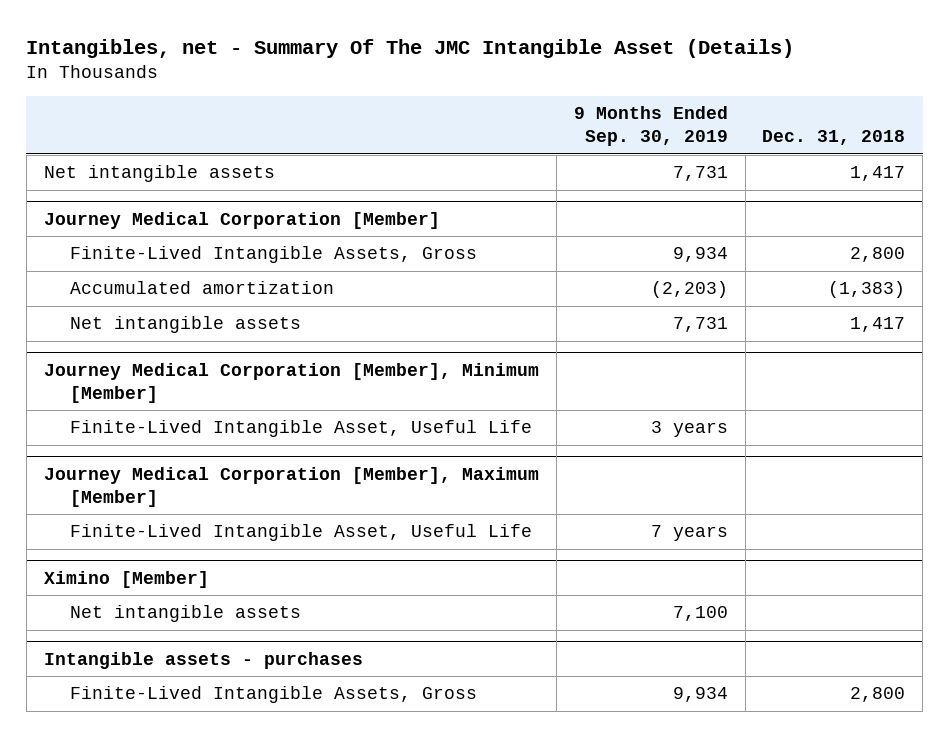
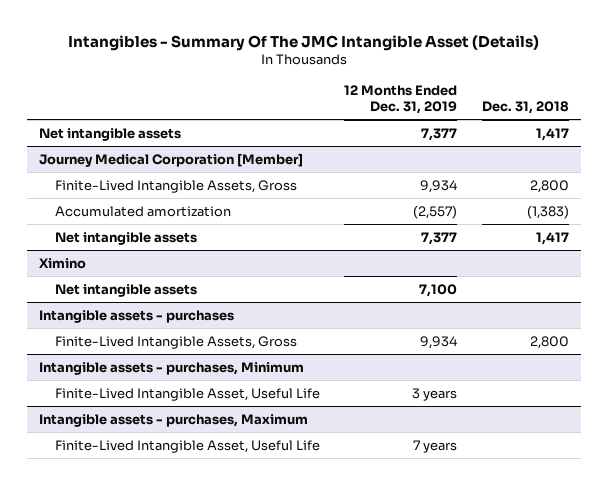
- Intangibles, net - Summary Of The JMC Intangible Asset (Details)
+ Intangibles - Summary Of The JMC Intangible Asset (Details)
- | 9 Months Ended Sep. 30, 2019 | Dec. 31, 2018
+ | 12 Months Ended Dec. 31, 2019 | Dec. 31, 2018
- Journey Medical Corporation [Member], Minimum [Member]
- Finite-Lived Intangible Asset, Useful Life | 3 years |
- Journey Medical Corporation [Member], Maximum [Member]
- Finite-Lived Intangible Asset, Useful Life | 7 years |
- Ximino [Member]
+ Ximino
+ Intangible assets - purchases, Minimum
+ Finite-Lived Intangible Asset, Useful Life | 3 years |
+ Intangible assets - purchases, Maximum
+ Finite-Lived Intangible Asset, Useful Life | 7 years |

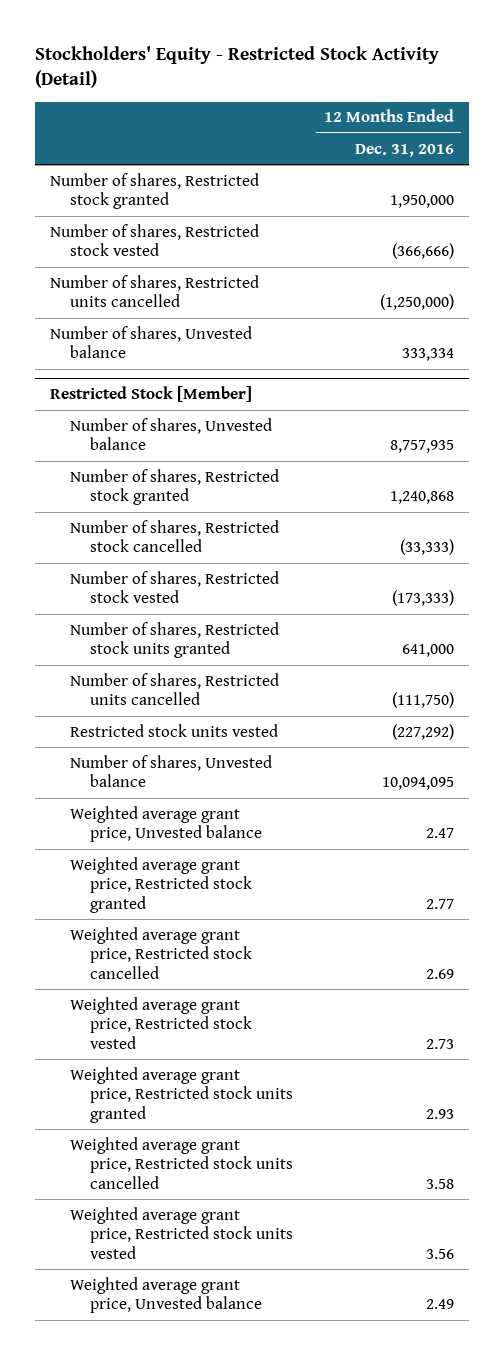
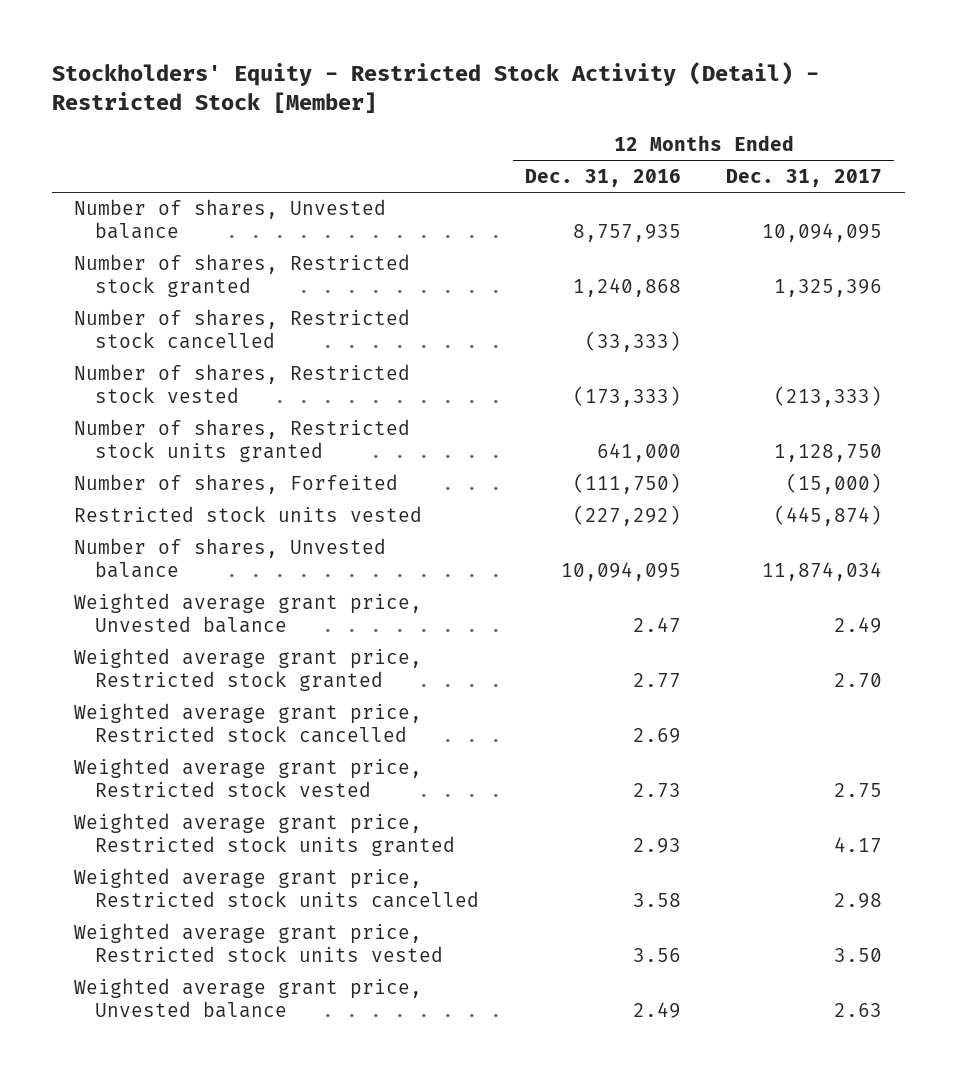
- Stockholders' Equity - Restricted Stock Activity (Detail)
+ Stockholders' Equity - Restricted Stock Activity (Detail) - Restricted Stock [Member]
- | 12 Months Ended Dec. 31, 2016
+ | 12 Months Ended Dec. 31, 2016 | 12 Months Ended Dec. 31, 2017
- Number of shares, Restricted stock granted | 1,950,000
- Number of shares, Restricted stock vested | (366,666)
- Number of shares, Restricted units cancelled | (1,250,000)
- Number of shares, Unvested balance | 333,334
- Restricted Stock [Member]
- Number of shares, Restricted units cancelled | (111,750)
+ Number of shares, Forfeited | (111,750) | (15,000)

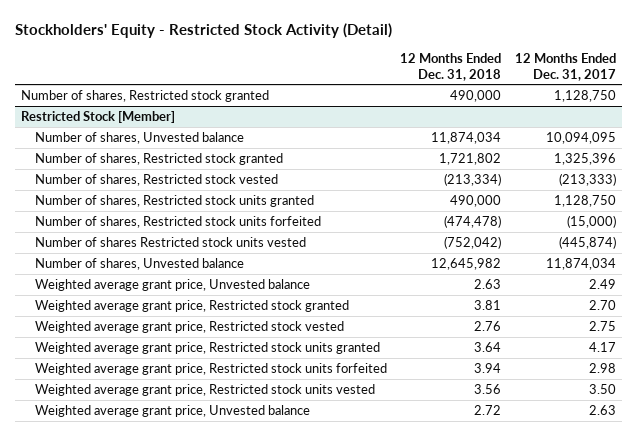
- Stockholders' Equity - Restricted Stock Activity (Detail) - Restricted Stock [Member]
+ Stockholders' Equity - Restricted Stock Activity (Detail)
- | 12 Months Ended Dec. 31, 2016 | 12 Months Ended Dec. 31, 2017
+ | 12 Months Ended Dec. 31, 2018 | 12 Months Ended Dec. 31, 2017
+ Number of shares, Restricted stock granted | 490,000 | 1,128,750
+ Restricted Stock [Member]
- Number of shares, Restricted stock cancelled | (33,333) |
- Number of shares, Forfeited | (111,750) | (15,000)
- Restricted stock units vested | (227,292) | (445,874)
+ Number of shares, Restricted stock units forfeited | (474,478) | (15,000)
+ Number of shares Restricted stock units vested | (752,042) | (445,874)
- Weighted average grant price, Restricted stock cancelled | 2.69 |
- Weighted average grant price, Restricted stock units cancelled | 3.58 | 2.98
+ Weighted average grant price, Restricted stock units forfeited | 3.94 | 2.98

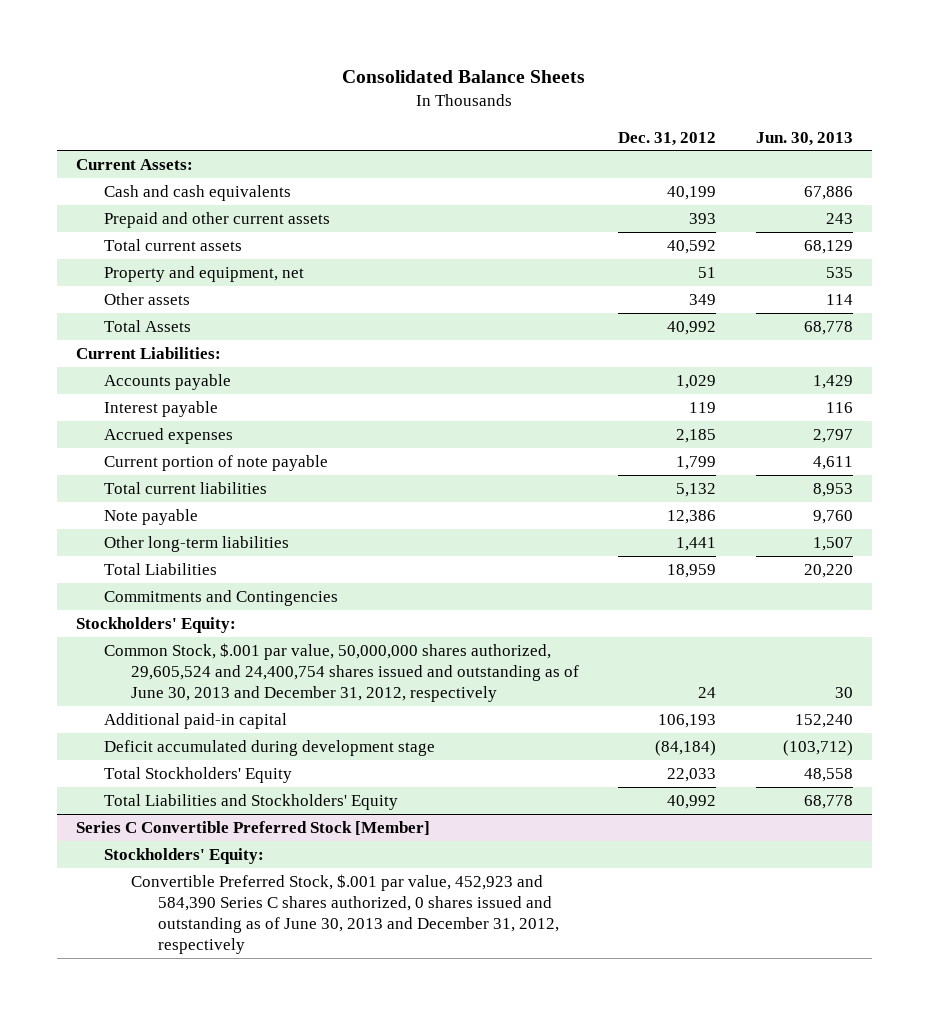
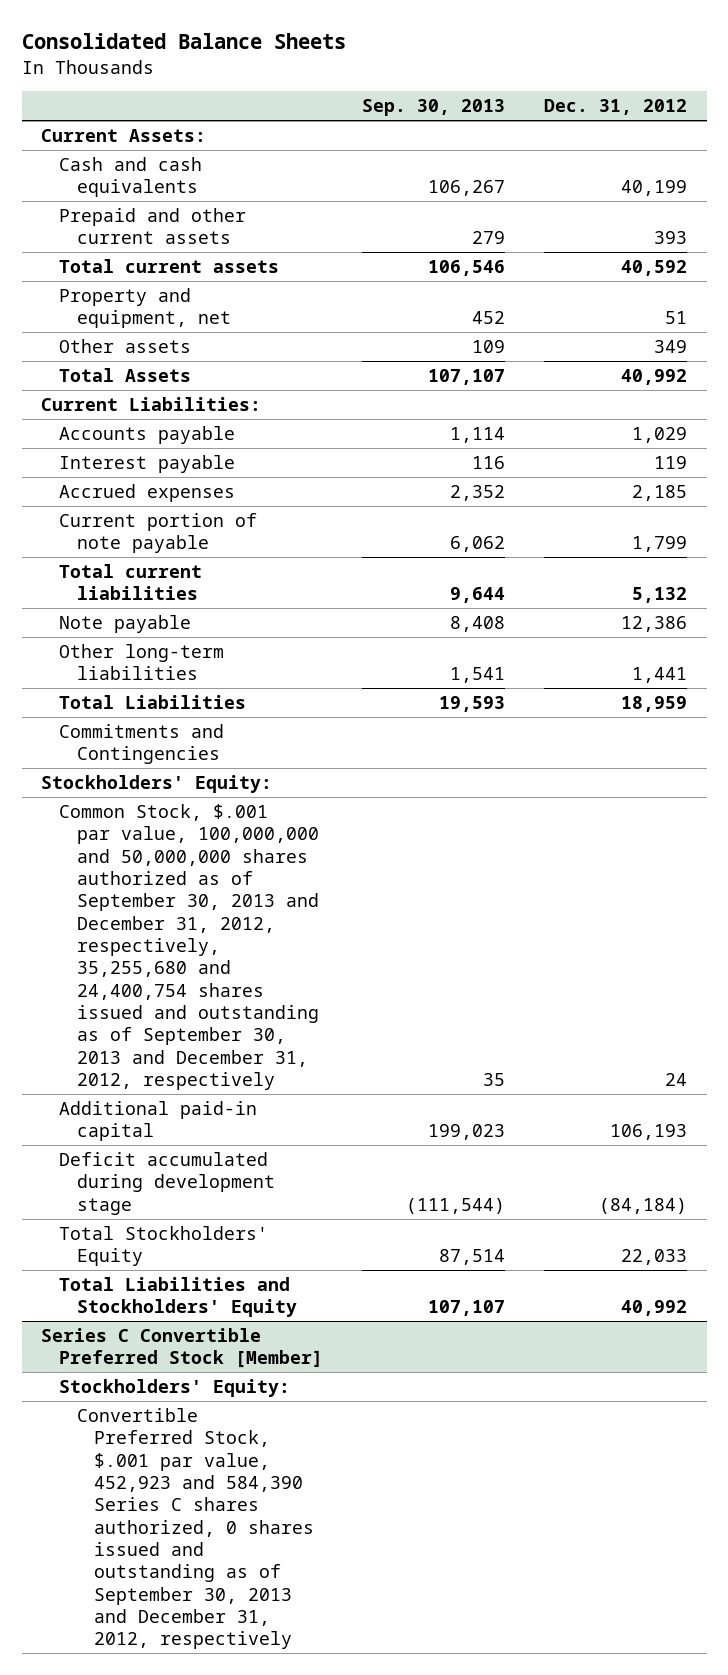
- | Dec. 31, 2012 | Jun. 30, 2013
+ | Sep. 30, 2013 | Dec. 31, 2012
- Common Stock, $.001 par value, 50,000,000 shares authorized, 29,605,524 and 24,400,754 shares issued and outstanding as of June 30, 2013 and December 31, 2012, respectively | 24 | 30
+ Common Stock, $.001 par value, 100,000,000 and 50,000,000 shares authorized as of September 30, 2013 and December 31, 2012, respectively, 35,255,680 and 24,400,754 shares issued and outstanding as of September 30, 2013 and December 31, 2012, respectively | 35 | 24
@ Series C Convertible Preferred Stock [Member]
- Convertible Preferred Stock, $.001 par value, 452,923 and 584,390 Series C shares authorized, 0 shares issued and outstanding as of June 30, 2013 and December 31, 2012, respectively
+ Convertible Preferred Stock, $.001 par value, 452,923 and 584,390 Series C shares authorized, 0 shares issued and outstanding as of September 30, 2013 and December 31, 2012, respectively

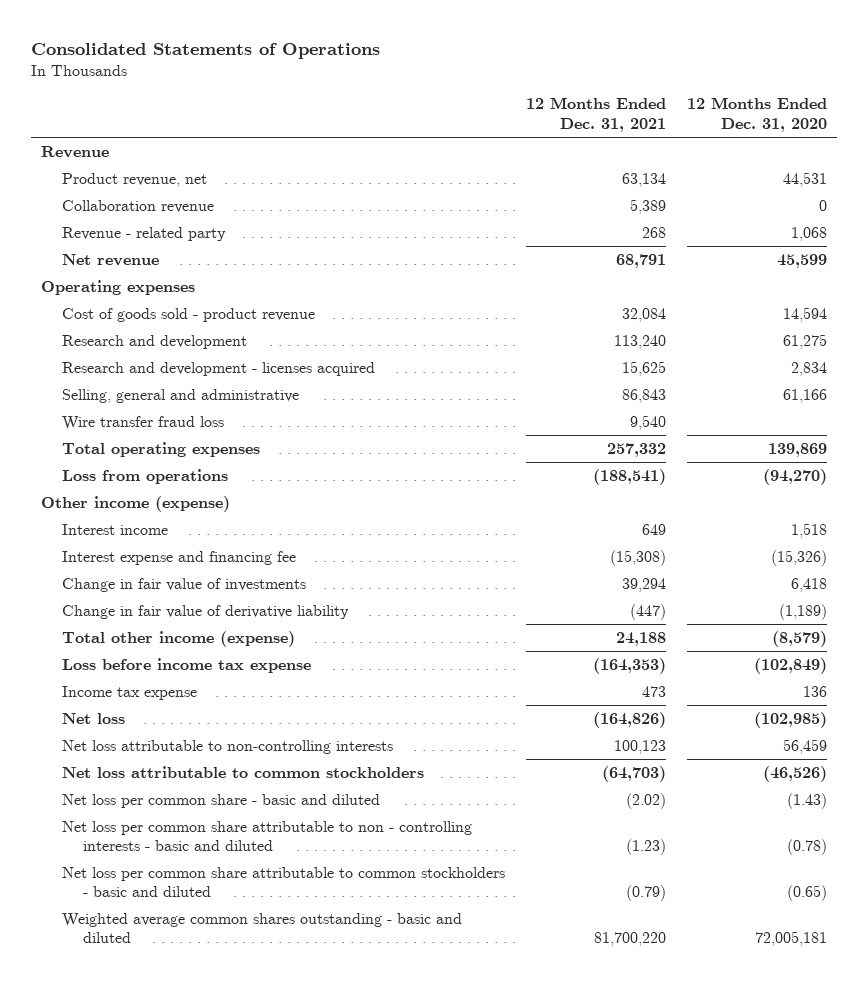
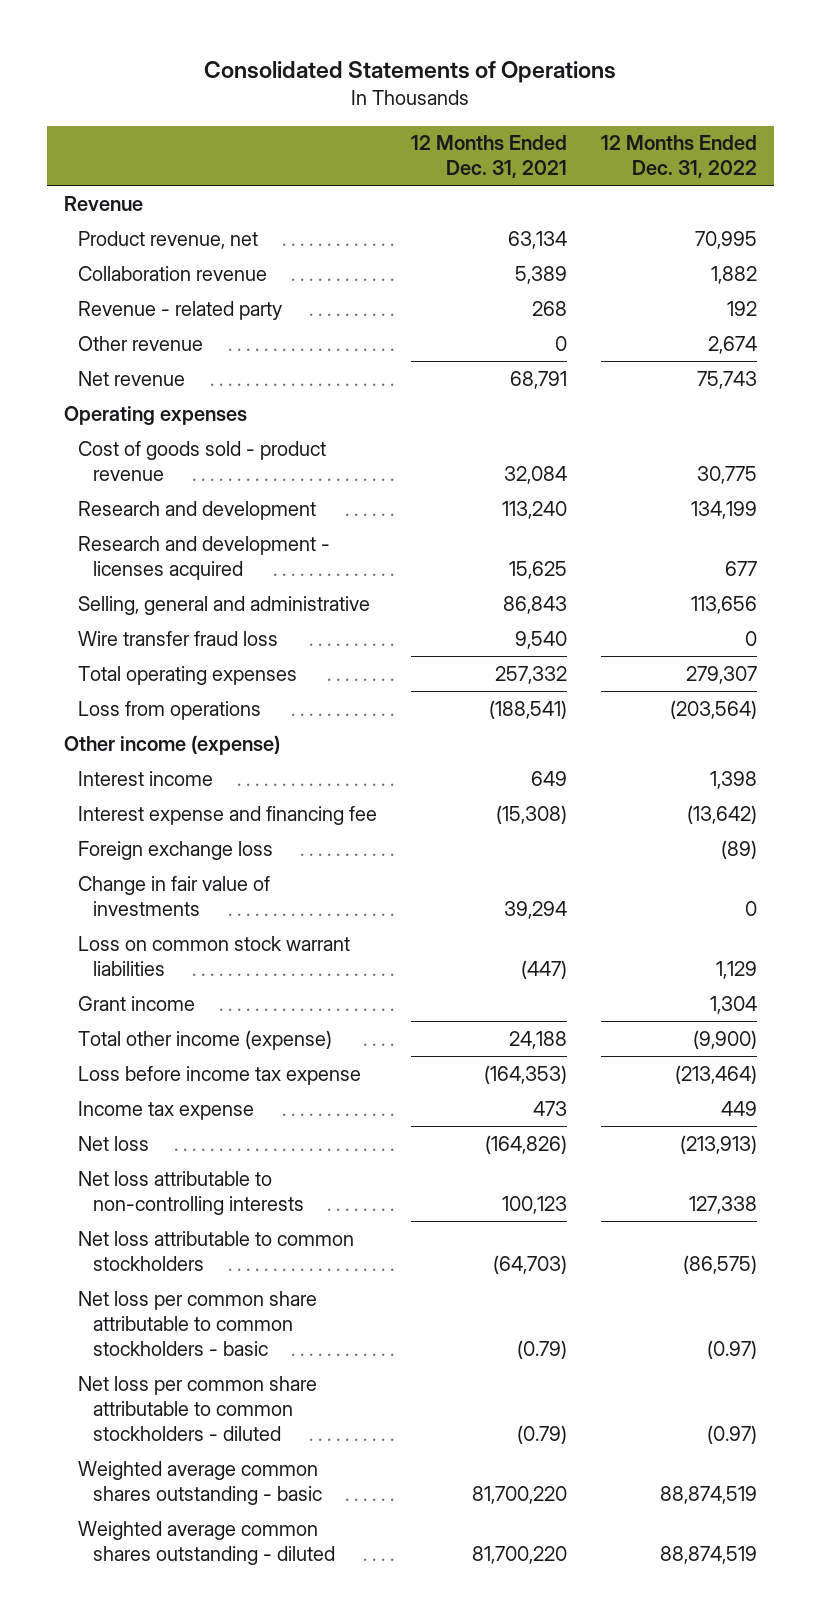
- | 12 Months Ended Dec. 31, 2021 | 12 Months Ended Dec. 31, 2020
+ | 12 Months Ended Dec. 31, 2021 | 12 Months Ended Dec. 31, 2022
+ Other revenue | 0 | 2,674
+ Foreign exchange loss | | (89)
- Change in fair value of derivative liability | (447) | (1,189)
+ Loss on common stock warrant liabilities | (447) | 1,129
+ Grant income | | 1,304
- Net loss per common share - basic and diluted | (2.02) | (1.43)
- Net loss per common share attributable to non - controlling interests - basic and diluted | (1.23) | (0.78)
- Net loss per common share attributable to common stockholders - basic and diluted | (0.79) | (0.65)
- Weighted average common shares outstanding - basic and diluted | 81,700,220 | 72,005,181
+ Net loss per common share attributable to common stockholders - basic | (0.79) | (0.97)
+ Net loss per common share attributable to common stockholders - diluted | (0.79) | (0.97)
+ Weighted average common shares outstanding - basic | 81,700,220 | 88,874,519
+ Weighted average common shares outstanding - diluted | 81,700,220 | 88,874,519

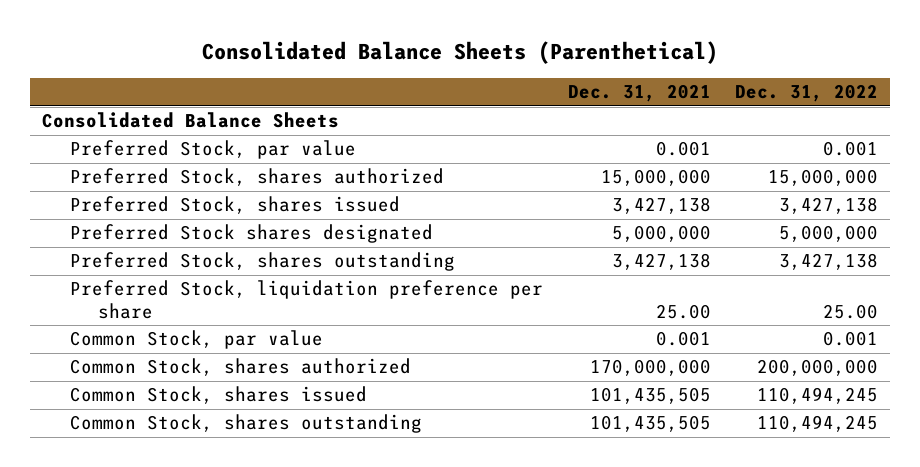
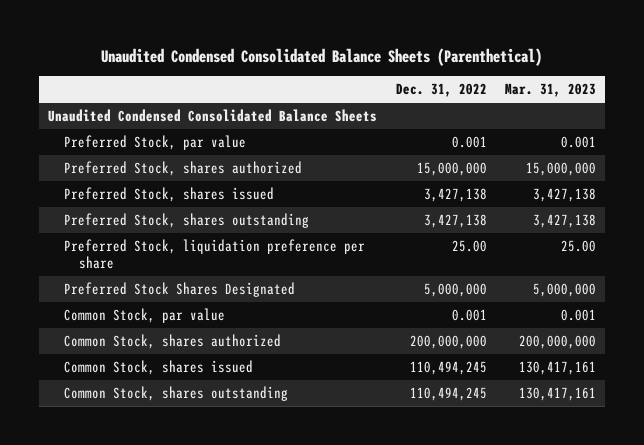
- Consolidated Balance Sheets (Parenthetical)
+ Unaudited Condensed Consolidated Balance Sheets (Parenthetical)
- | Dec. 31, 2021 | Dec. 31, 2022
+ | Dec. 31, 2022 | Mar. 31, 2023
- Consolidated Balance Sheets
+ Unaudited Condensed Consolidated Balance Sheets
- Preferred Stock shares designated | 5,000,000 | 5,000,000
+ Preferred Stock Shares Designated | 5,000,000 | 5,000,000

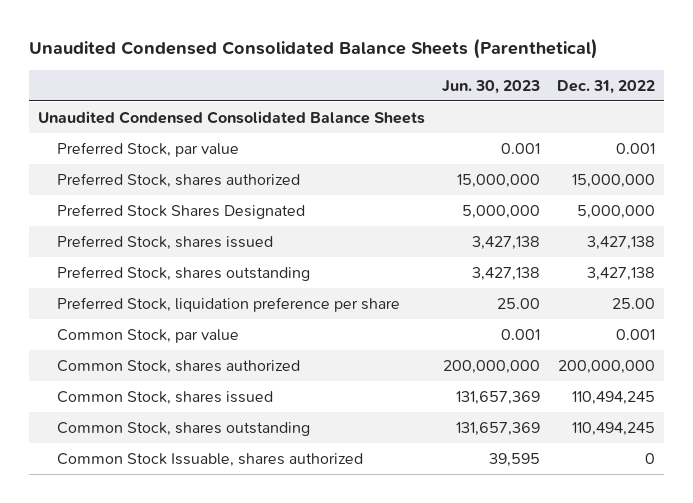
- | Dec. 31, 2022 | Mar. 31, 2023
+ | Jun. 30, 2023 | Dec. 31, 2022
moved up: Preferred Stock Shares Designated | 5,000,000 | 5,000,000
+ Common Stock Issuable, shares authorized | 39,595 | 0

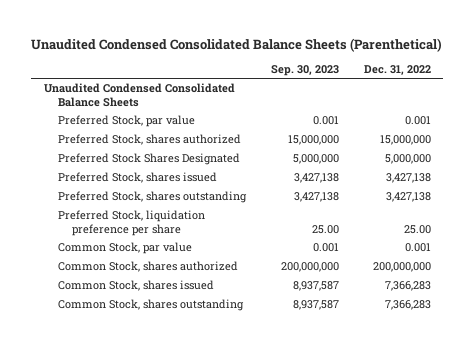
- | Jun. 30, 2023 | Dec. 31, 2022
+ | Sep. 30, 2023 | Dec. 31, 2022
- Common Stock, shares issued | 131,657,369 | 110,494,245
- Common Stock, shares outstanding | 131,657,369 | 110,494,245
- Common Stock Issuable, shares authorized | 39,595 | 0
+ Common Stock, shares issued | 8,937,587 | 7,366,283
+ Common Stock, shares outstanding | 8,937,587 | 7,366,283

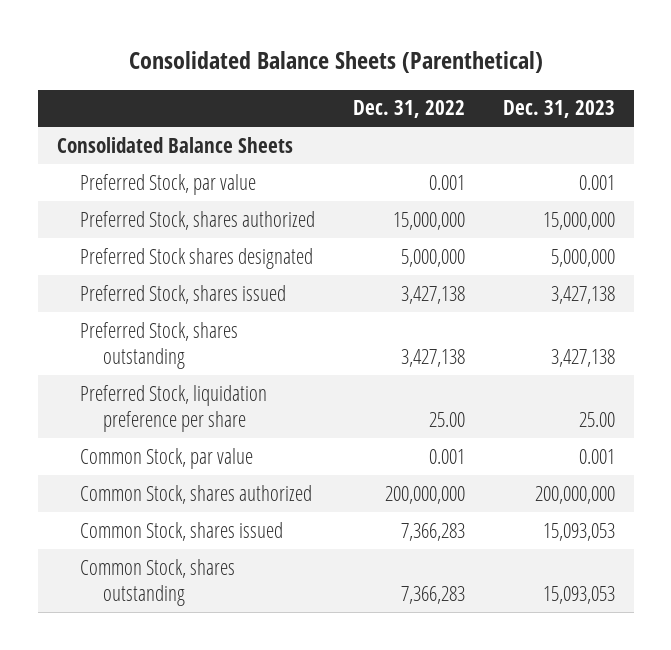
- Unaudited Condensed Consolidated Balance Sheets (Parenthetical)
+ Consolidated Balance Sheets (Parenthetical)
- | Sep. 30, 2023 | Dec. 31, 2022
+ | Dec. 31, 2022 | Dec. 31, 2023
- Unaudited Condensed Consolidated Balance Sheets
+ Consolidated Balance Sheets
- Preferred Stock Shares Designated | 5,000,000 | 5,000,000
+ Preferred Stock shares designated | 5,000,000 | 5,000,000

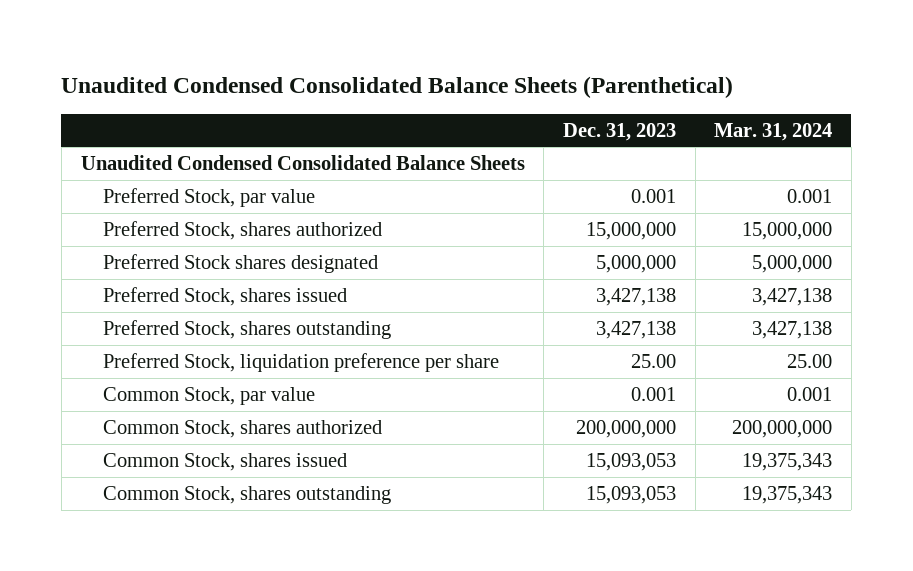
- Consolidated Balance Sheets (Parenthetical)
+ Unaudited Condensed Consolidated Balance Sheets (Parenthetical)
- | Dec. 31, 2022 | Dec. 31, 2023
+ | Dec. 31, 2023 | Mar. 31, 2024
- Consolidated Balance Sheets
+ Unaudited Condensed Consolidated Balance Sheets

